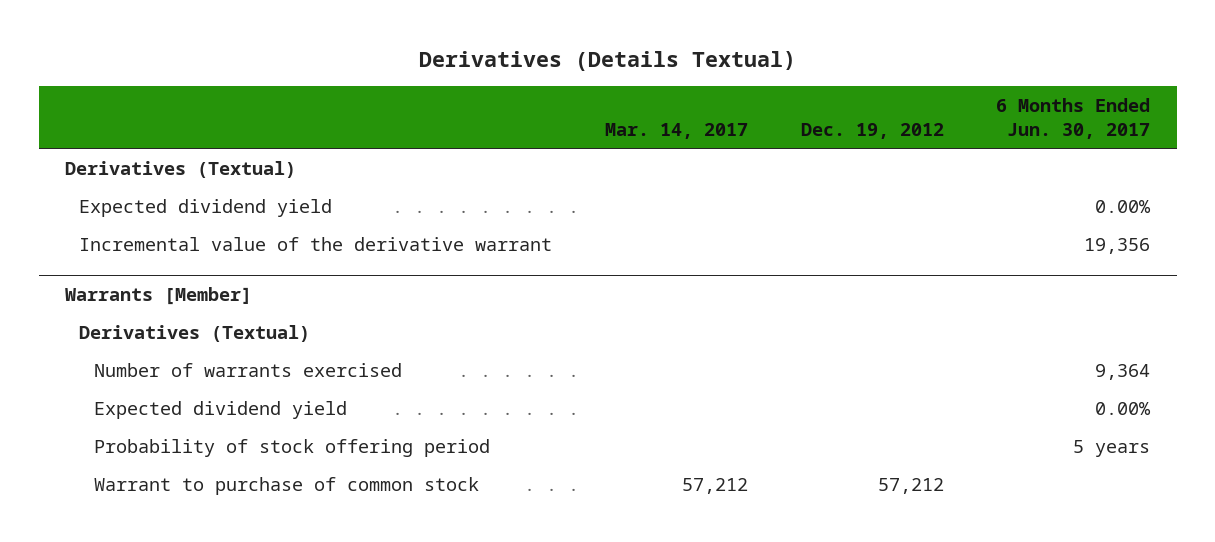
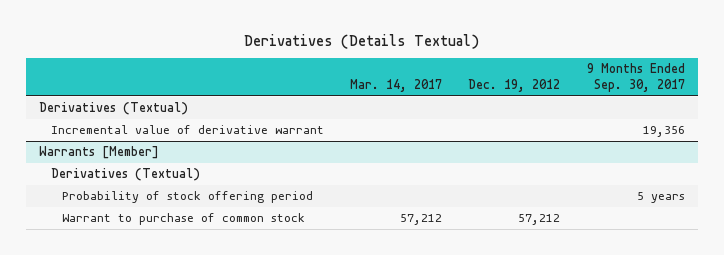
- | Mar. 14, 2017 | Dec. 19, 2012 | 6 Months Ended Jun. 30, 2017
+ | Mar. 14, 2017 | Dec. 19, 2012 | 9 Months Ended Sep. 30, 2017
- Expected dividend yield | | | 0.00%
- Incremental value of the derivative warrant | | | 19,356
+ Incremental value of derivative warrant | | | 19,356
@ Warrants [Member]
- Number of warrants exercised | | | 9,364
- Expected dividend yield | | | 0.00%

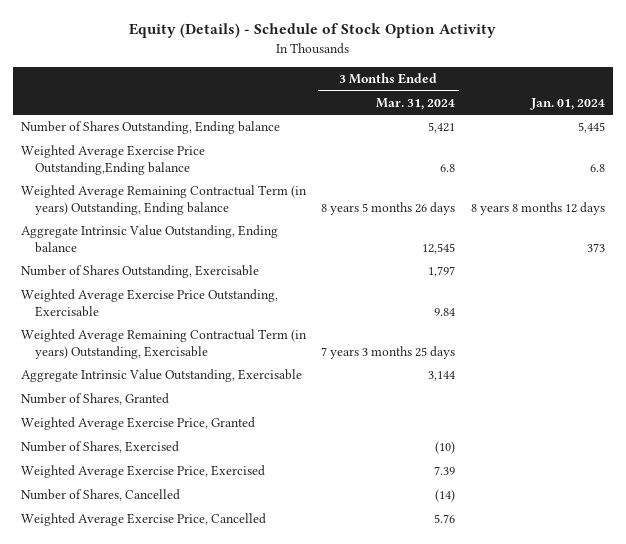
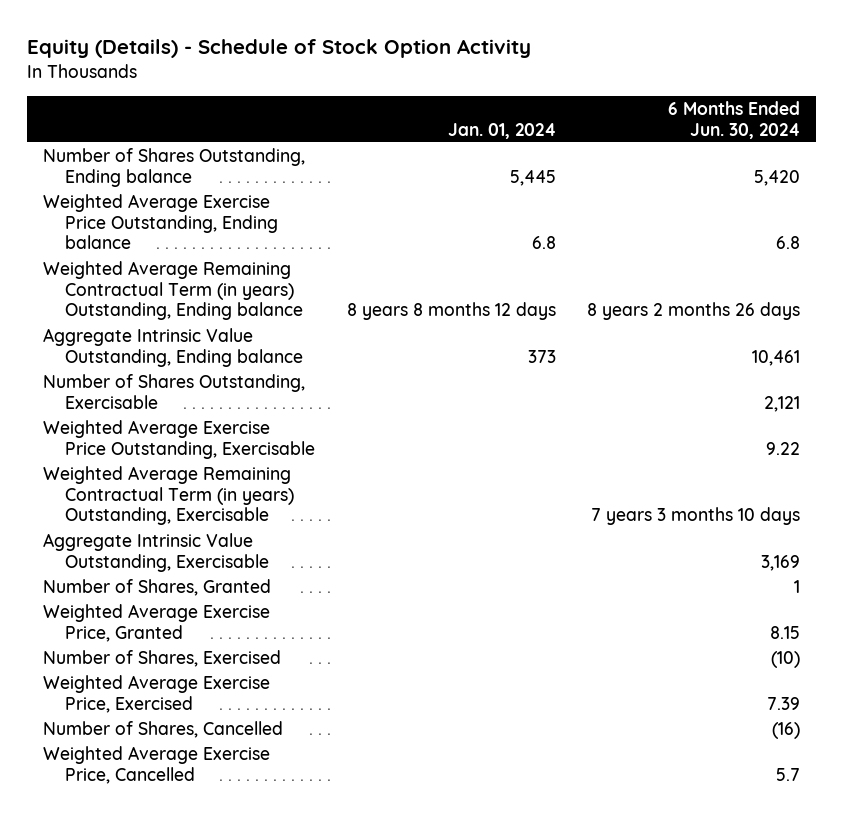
- | 3 Months Ended Mar. 31, 2024 | Jan. 01, 2024
+ | Jan. 01, 2024 | 6 Months Ended Jun. 30, 2024
- Weighted Average Exercise Price Outstanding,Ending balance | 6.8 | 6.8
+ Weighted Average Exercise Price Outstanding, Ending balance | 6.8 | 6.8

